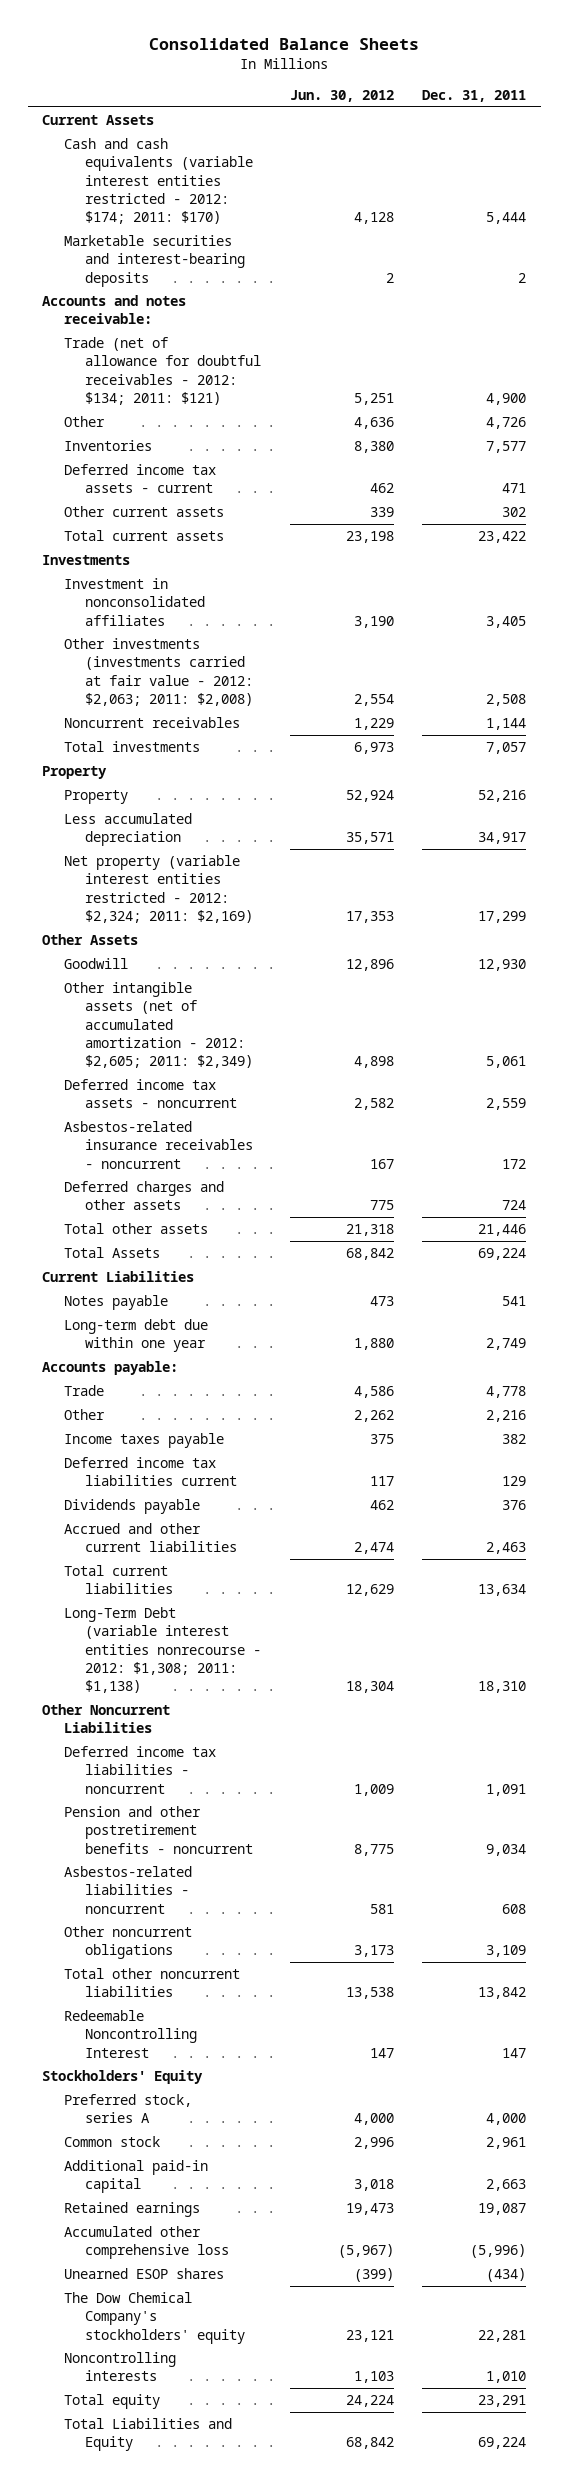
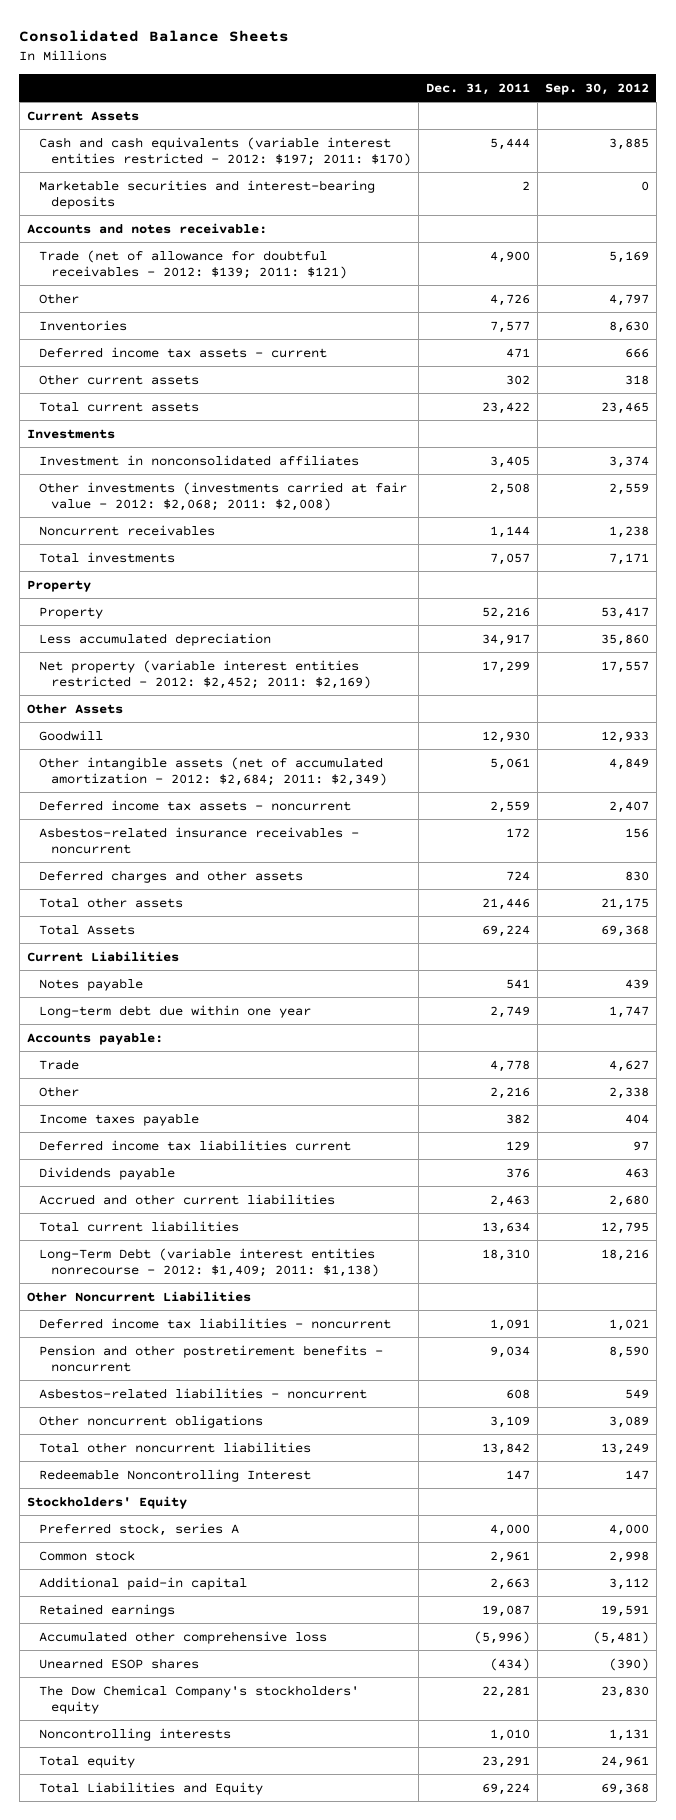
- | Jun. 30, 2012 | Dec. 31, 2011
+ | Dec. 31, 2011 | Sep. 30, 2012
- Cash and cash equivalents (variable interest entities restricted - 2012: $174; 2011: $170) | 4,128 | 5,444
+ Cash and cash equivalents (variable interest entities restricted - 2012: $197; 2011: $170) | 5,444 | 3,885
- Trade (net of allowance for doubtful receivables - 2012: $134; 2011: $121) | 5,251 | 4,900
+ Trade (net of allowance for doubtful receivables - 2012: $139; 2011: $121) | 4,900 | 5,169
- Other investments (investments carried at fair value - 2012: $2,063; 2011: $2,008) | 2,554 | 2,508
+ Other investments (investments carried at fair value - 2012: $2,068; 2011: $2,008) | 2,508 | 2,559
- Net property (variable interest entities restricted - 2012: $2,324; 2011: $2,169) | 17,353 | 17,299
+ Net property (variable interest entities restricted - 2012: $2,452; 2011: $2,169) | 17,299 | 17,557
- Other intangible assets (net of accumulated amortization - 2012: $2,605; 2011: $2,349) | 4,898 | 5,061
+ Other intangible assets (net of accumulated amortization - 2012: $2,684; 2011: $2,349) | 5,061 | 4,849
- Long-Term Debt (variable interest entities nonrecourse - 2012: $1,308; 2011: $1,138) | 18,304 | 18,310
+ Long-Term Debt (variable interest entities nonrecourse - 2012: $1,409; 2011: $1,138) | 18,310 | 18,216

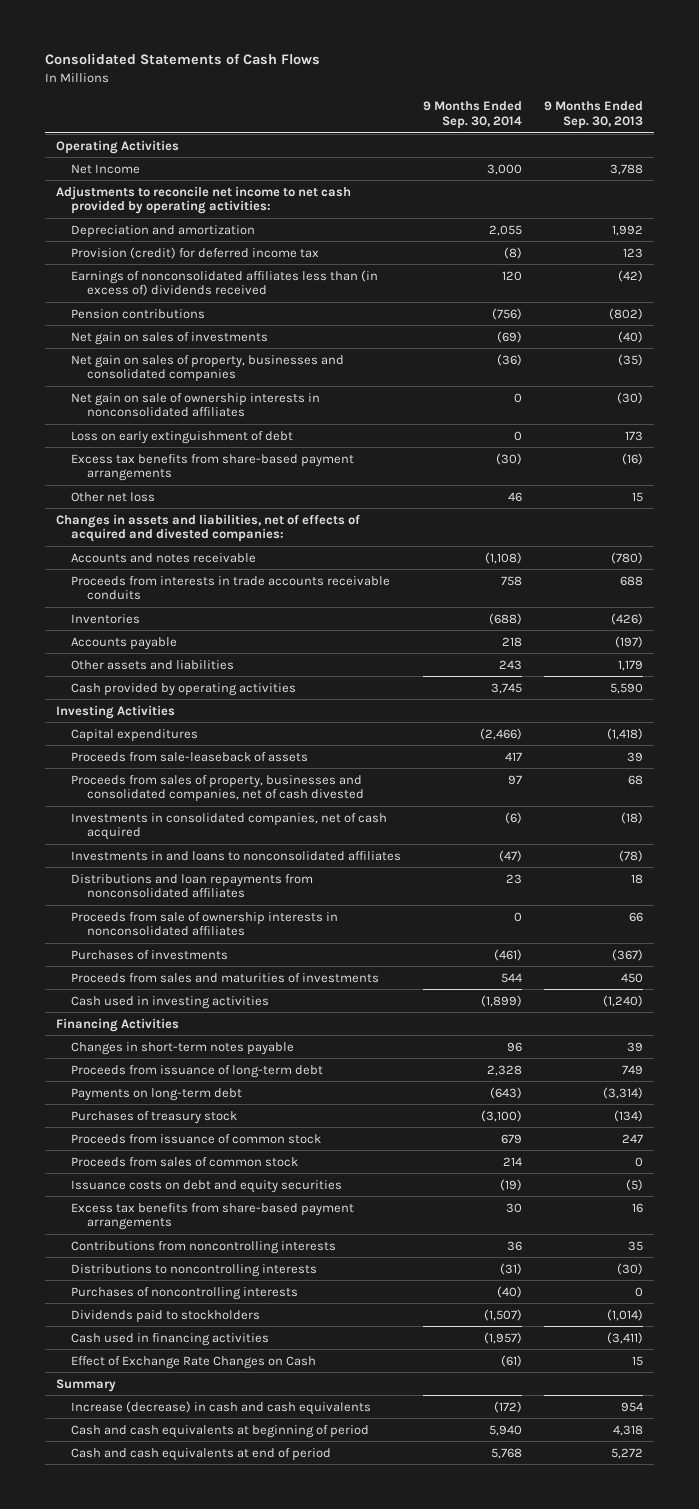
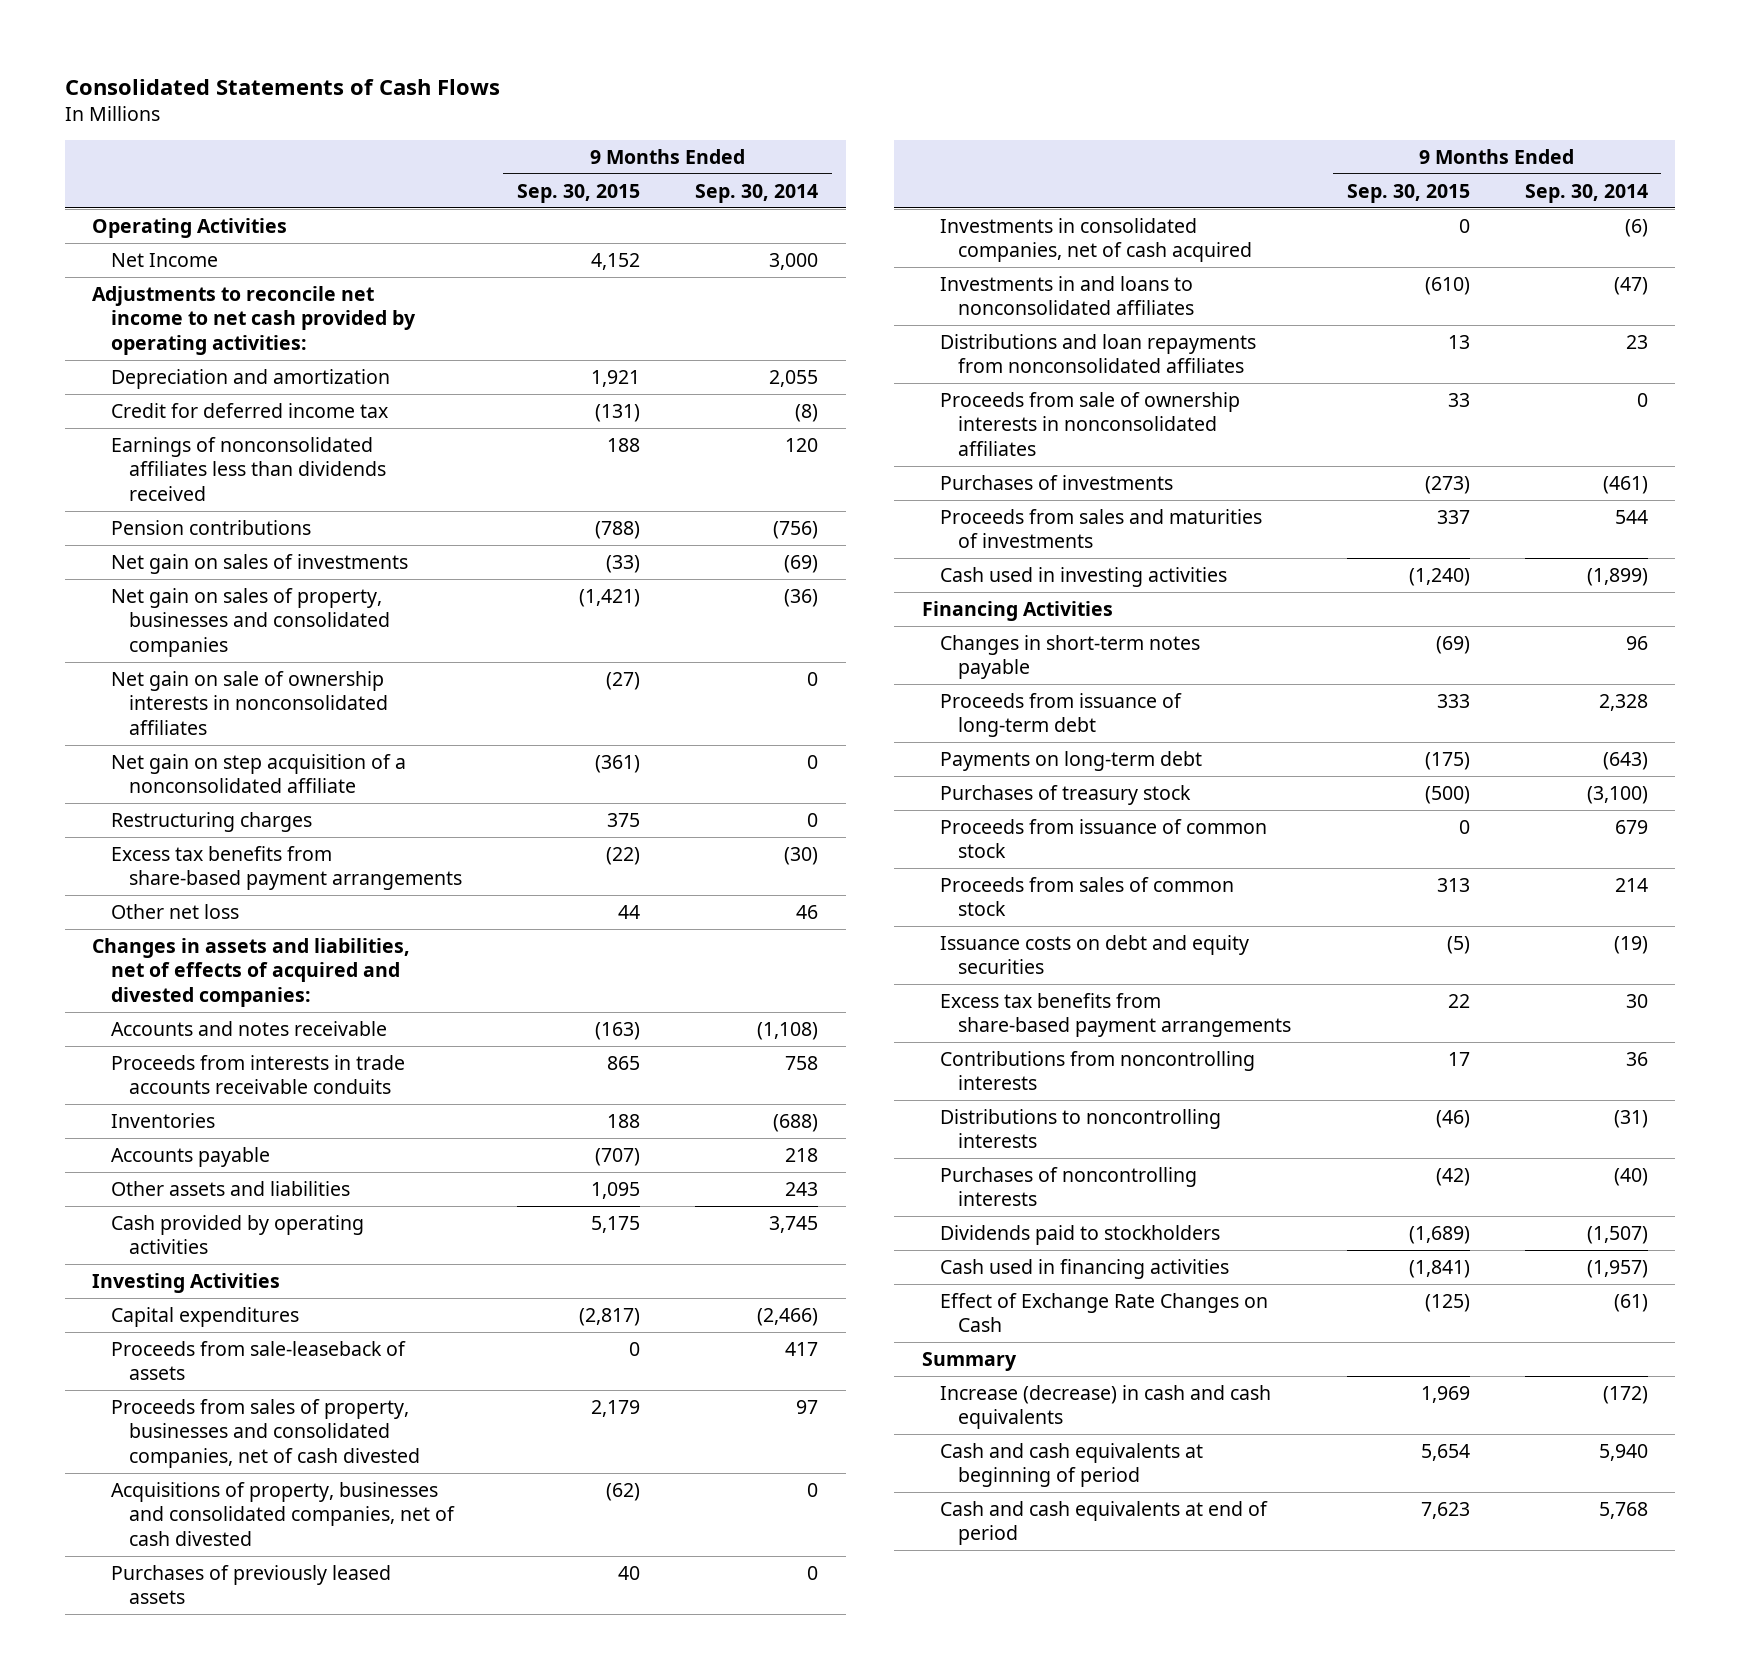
- | 9 Months Ended Sep. 30, 2014 | 9 Months Ended Sep. 30, 2013
+ | 9 Months Ended Sep. 30, 2015 | 9 Months Ended Sep. 30, 2014
- Provision (credit) for deferred income tax | (8) | 123
- Earnings of nonconsolidated affiliates less than (in excess of) dividends received | 120 | (42)
+ Credit for deferred income tax | (131) | (8)
+ Earnings of nonconsolidated affiliates less than dividends received | 188 | 120
- Loss on early extinguishment of debt | 0 | 173
+ Net gain on step acquisition of a nonconsolidated affiliate | (361) | 0
+ Restructuring charges | 375 | 0
+ Acquisitions of property, businesses and consolidated companies, net of cash divested | (62) | 0
+ Purchases of previously leased assets | 40 | 0

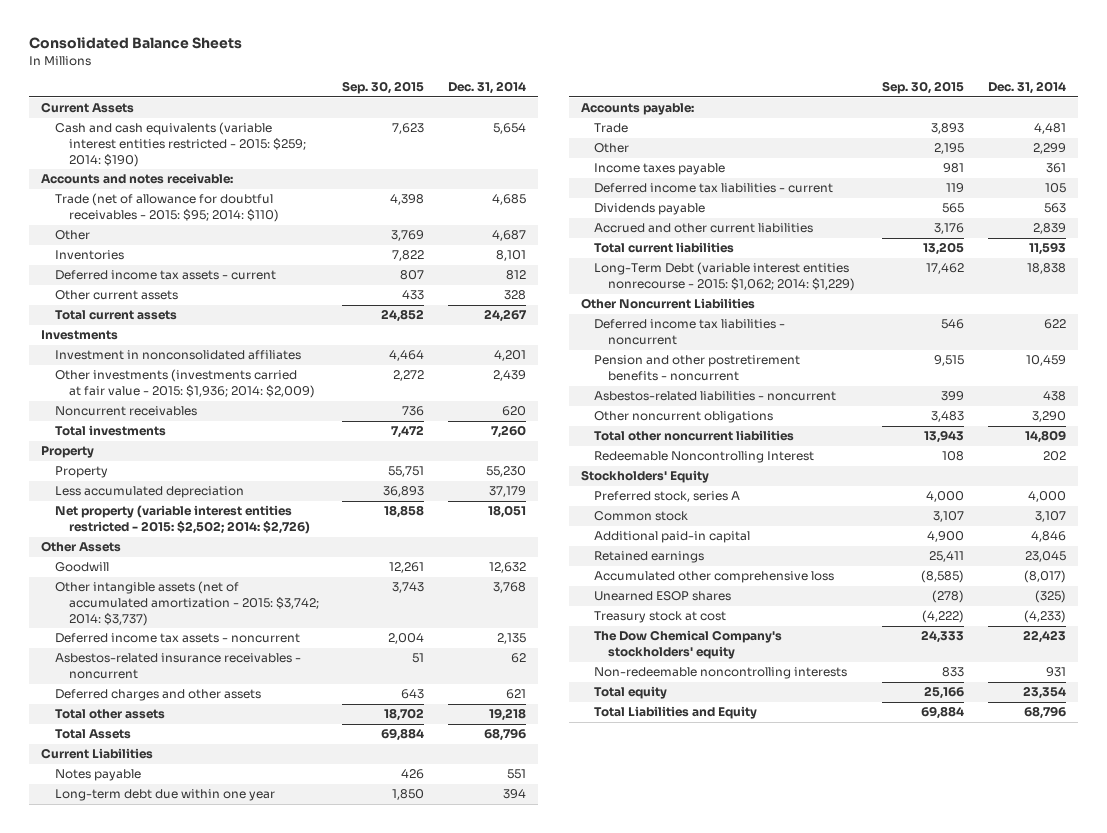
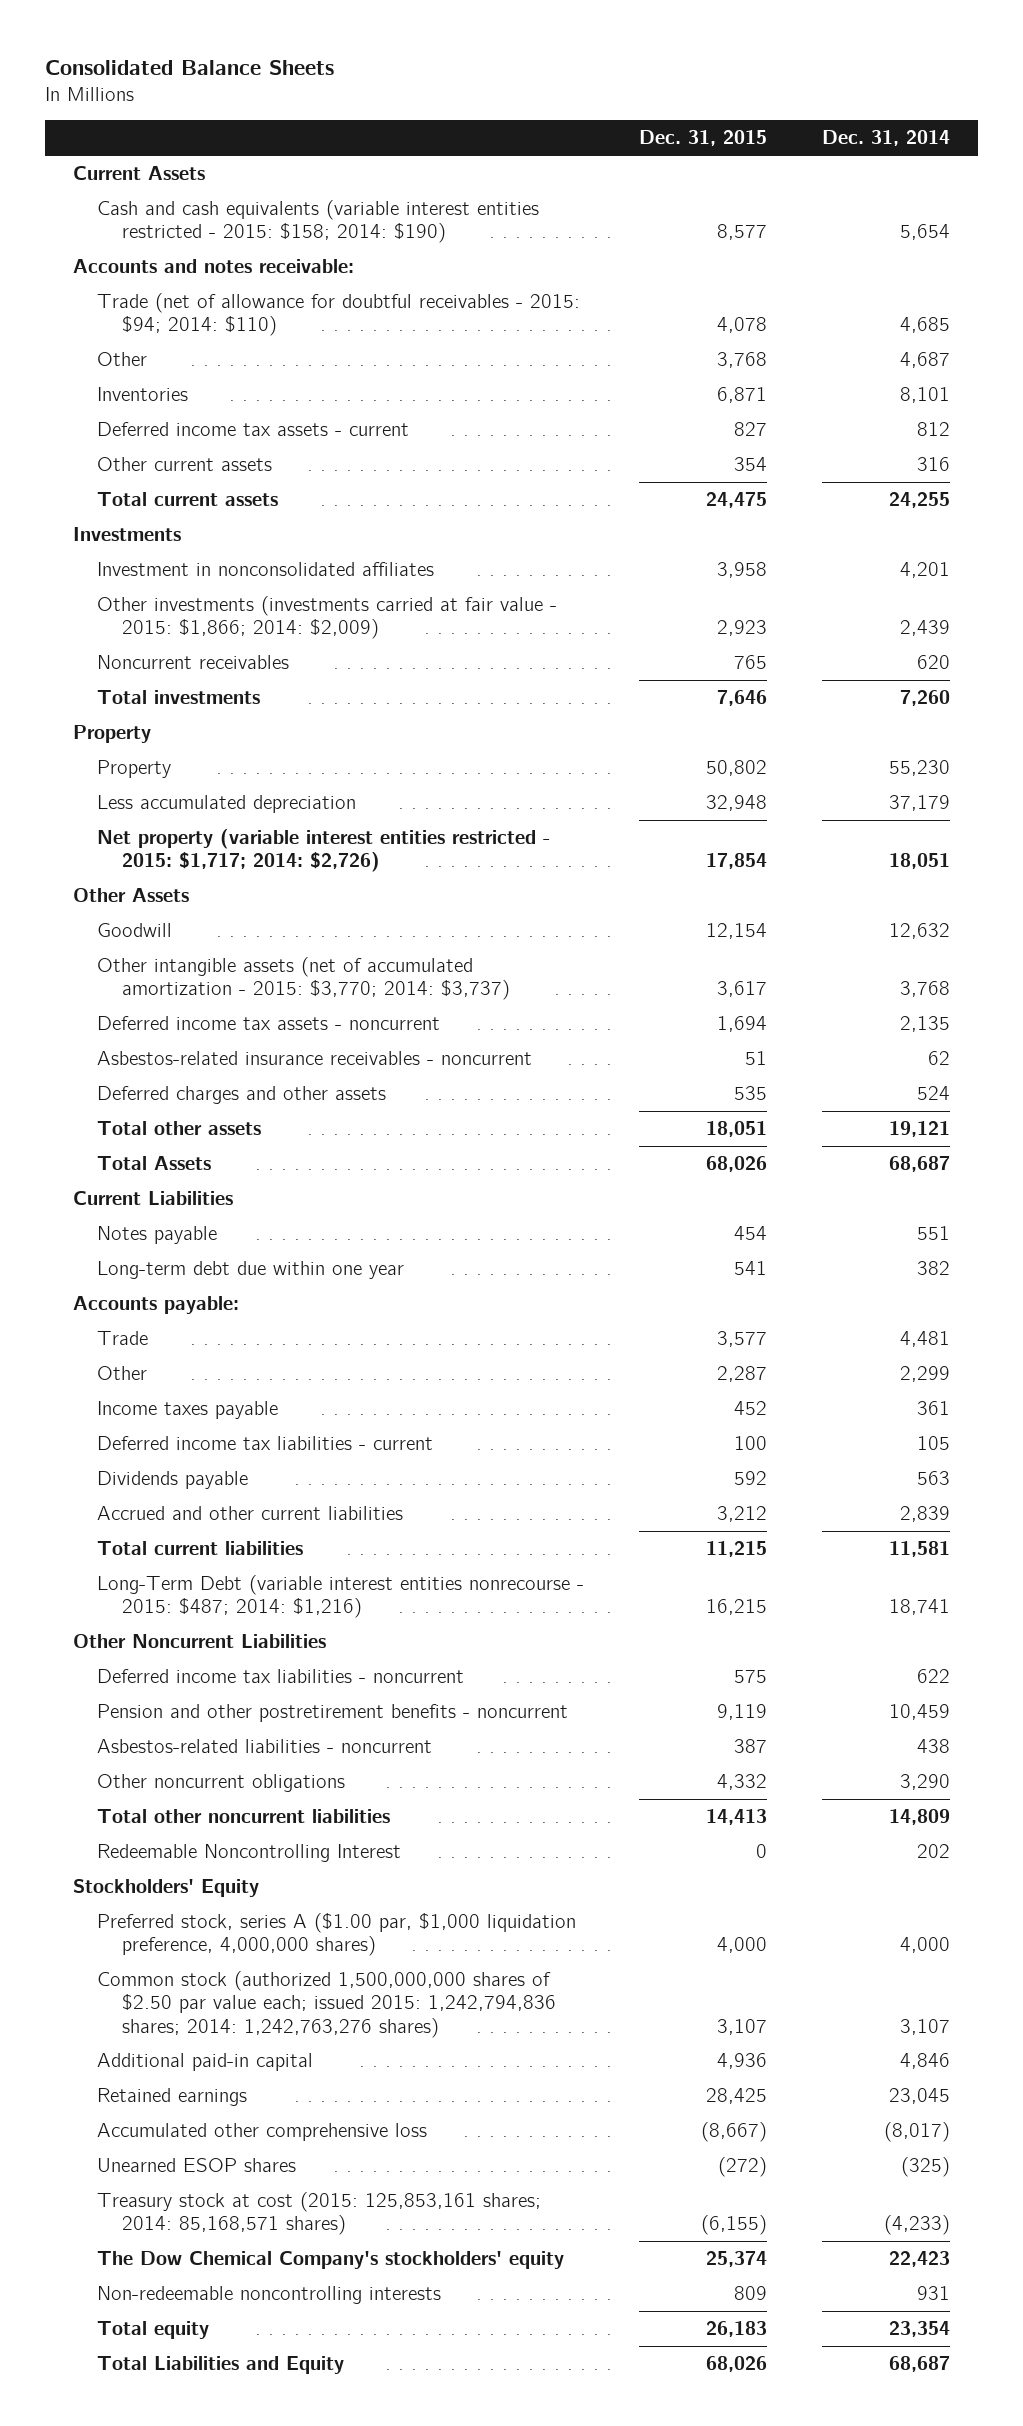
- | Sep. 30, 2015 | Dec. 31, 2014
+ | Dec. 31, 2015 | Dec. 31, 2014
- Cash and cash equivalents (variable interest entities restricted - 2015: $259; 2014: $190) | 7,623 | 5,654
+ Cash and cash equivalents (variable interest entities restricted - 2015: $158; 2014: $190) | 8,577 | 5,654
- Trade (net of allowance for doubtful receivables - 2015: $95; 2014: $110) | 4,398 | 4,685
+ Trade (net of allowance for doubtful receivables - 2015: $94; 2014: $110) | 4,078 | 4,685
- Other current assets | 433 | 328
- Total current assets | 24,852 | 24,267
+ Other current assets | 354 | 316
+ Total current assets | 24,475 | 24,255
- Other investments (investments carried at fair value - 2015: $1,936; 2014: $2,009) | 2,272 | 2,439
+ Other investments (investments carried at fair value - 2015: $1,866; 2014: $2,009) | 2,923 | 2,439
- Net property (variable interest entities restricted - 2015: $2,502; 2014: $2,726) | 18,858 | 18,051
+ Net property (variable interest entities restricted - 2015: $1,717; 2014: $2,726) | 17,854 | 18,051
- Other intangible assets (net of accumulated amortization - 2015: $3,742; 2014: $3,737) | 3,743 | 3,768
+ Other intangible assets (net of accumulated amortization - 2015: $3,770; 2014: $3,737) | 3,617 | 3,768
- Deferred charges and other assets | 643 | 621
- Total other assets | 18,702 | 19,218
- Total Assets | 69,884 | 68,796
+ Deferred charges and other assets | 535 | 524
+ Total other assets | 18,051 | 19,121
+ Total Assets | 68,026 | 68,687
- Long-term debt due within one year | 1,850 | 394
+ Long-term debt due within one year | 541 | 382
- Total current liabilities | 13,205 | 11,593
- Long-Term Debt (variable interest entities nonrecourse - 2015: $1,062; 2014: $1,229) | 17,462 | 18,838
+ Total current liabilities | 11,215 | 11,581
+ Long-Term Debt (variable interest entities nonrecourse - 2015: $487; 2014: $1,216) | 16,215 | 18,741
- Preferred stock, series A | 4,000 | 4,000
- Common stock | 3,107 | 3,107
+ Preferred stock, series A ($1.00 par, $1,000 liquidation preference, 4,000,000 shares) | 4,000 | 4,000
+ Common stock (authorized 1,500,000,000 shares of $2.50 par value each; issued 2015: 1,242,794,836 shares; 2014: 1,242,763,276 shares) | 3,107 | 3,107
- Treasury stock at cost | (4,222) | (4,233)
+ Treasury stock at cost (2015: 125,853,161 shares; 2014: 85,168,571 shares) | (6,155) | (4,233)
- Total Liabilities and Equity | 69,884 | 68,796
+ Total Liabilities and Equity | 68,026 | 68,687

